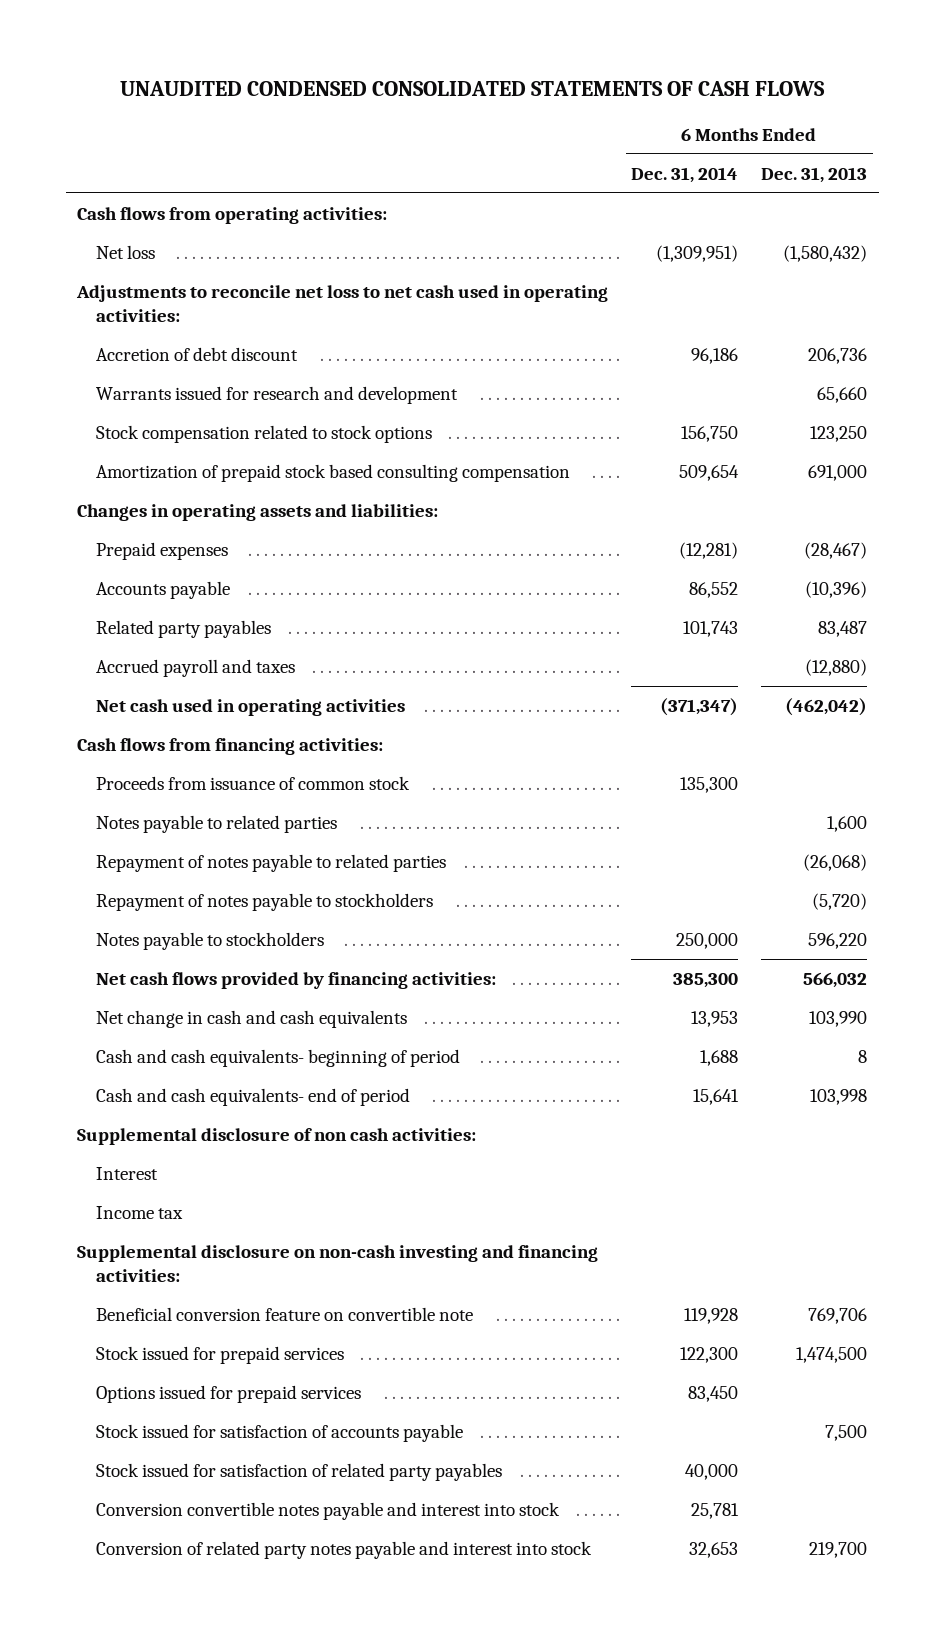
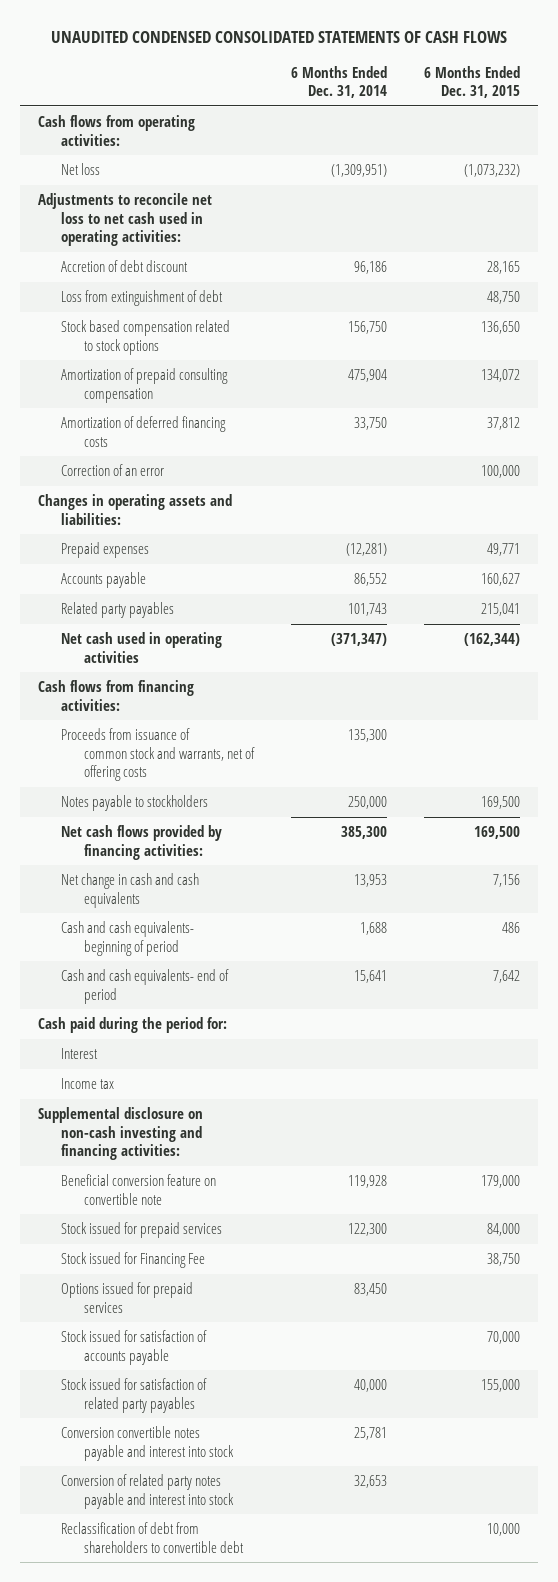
- | 6 Months Ended Dec. 31, 2014 | 6 Months Ended Dec. 31, 2013
+ | 6 Months Ended Dec. 31, 2014 | 6 Months Ended Dec. 31, 2015
- Warrants issued for research and development | | 65,660
- Stock compensation related to stock options | 156,750 | 123,250
- Amortization of prepaid stock based consulting compensation | 509,654 | 691,000
+ Loss from extinguishment of debt | | 48,750
+ Stock based compensation related to stock options | 156,750 | 136,650
+ Amortization of prepaid consulting compensation | 475,904 | 134,072
+ Amortization of deferred financing costs | 33,750 | 37,812
+ Correction of an error | | 100,000
- Accrued payroll and taxes | | (12,880)
- Proceeds from issuance of common stock | 135,300 |
- Notes payable to related parties | | 1,600
- Repayment of notes payable to related parties | | (26,068)
- Repayment of notes payable to stockholders | | (5,720)
+ Proceeds from issuance of common stock and warrants, net of offering costs | 135,300 |
- Supplemental disclosure of non cash activities:
+ Cash paid during the period for:
+ Stock issued for Financing Fee | | 38,750
+ Reclassification of debt from shareholders to convertible debt | | 10,000

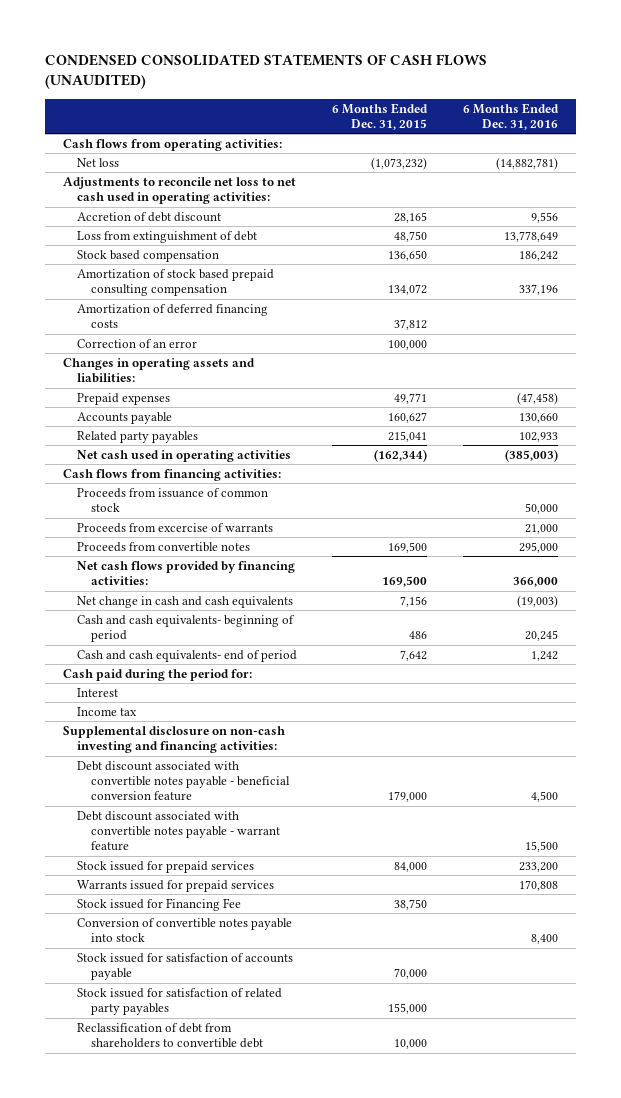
- UNAUDITED CONDENSED CONSOLIDATED STATEMENTS OF CASH FLOWS
+ CONDENSED CONSOLIDATED STATEMENTS OF CASH FLOWS (UNAUDITED)
- | 6 Months Ended Dec. 31, 2014 | 6 Months Ended Dec. 31, 2015
+ | 6 Months Ended Dec. 31, 2015 | 6 Months Ended Dec. 31, 2016
- Stock based compensation related to stock options | 156,750 | 136,650
- Amortization of prepaid consulting compensation | 475,904 | 134,072
+ Stock based compensation | 136,650 | 186,242
+ Amortization of stock based prepaid consulting compensation | 134,072 | 337,196
- Proceeds from issuance of common stock and warrants, net of offering costs | 135,300 |
- Notes payable to stockholders | 250,000 | 169,500
+ Proceeds from issuance of common stock | | 50,000
+ Proceeds from excercise of warrants | | 21,000
+ Proceeds from convertible notes | 169,500 | 295,000
- Beneficial conversion feature on convertible note | 119,928 | 179,000
+ Debt discount associated with convertible notes payable - beneficial conversion feature | 179,000 | 4,500
+ Debt discount associated with convertible notes payable - warrant feature | | 15,500
+ Warrants issued for prepaid services | | 170,808
- Options issued for prepaid services | 83,450 |
+ Conversion of convertible notes payable into stock | | 8,400
- Conversion convertible notes payable and interest into stock | 25,781 |
- Conversion of related party notes payable and interest into stock | 32,653 |

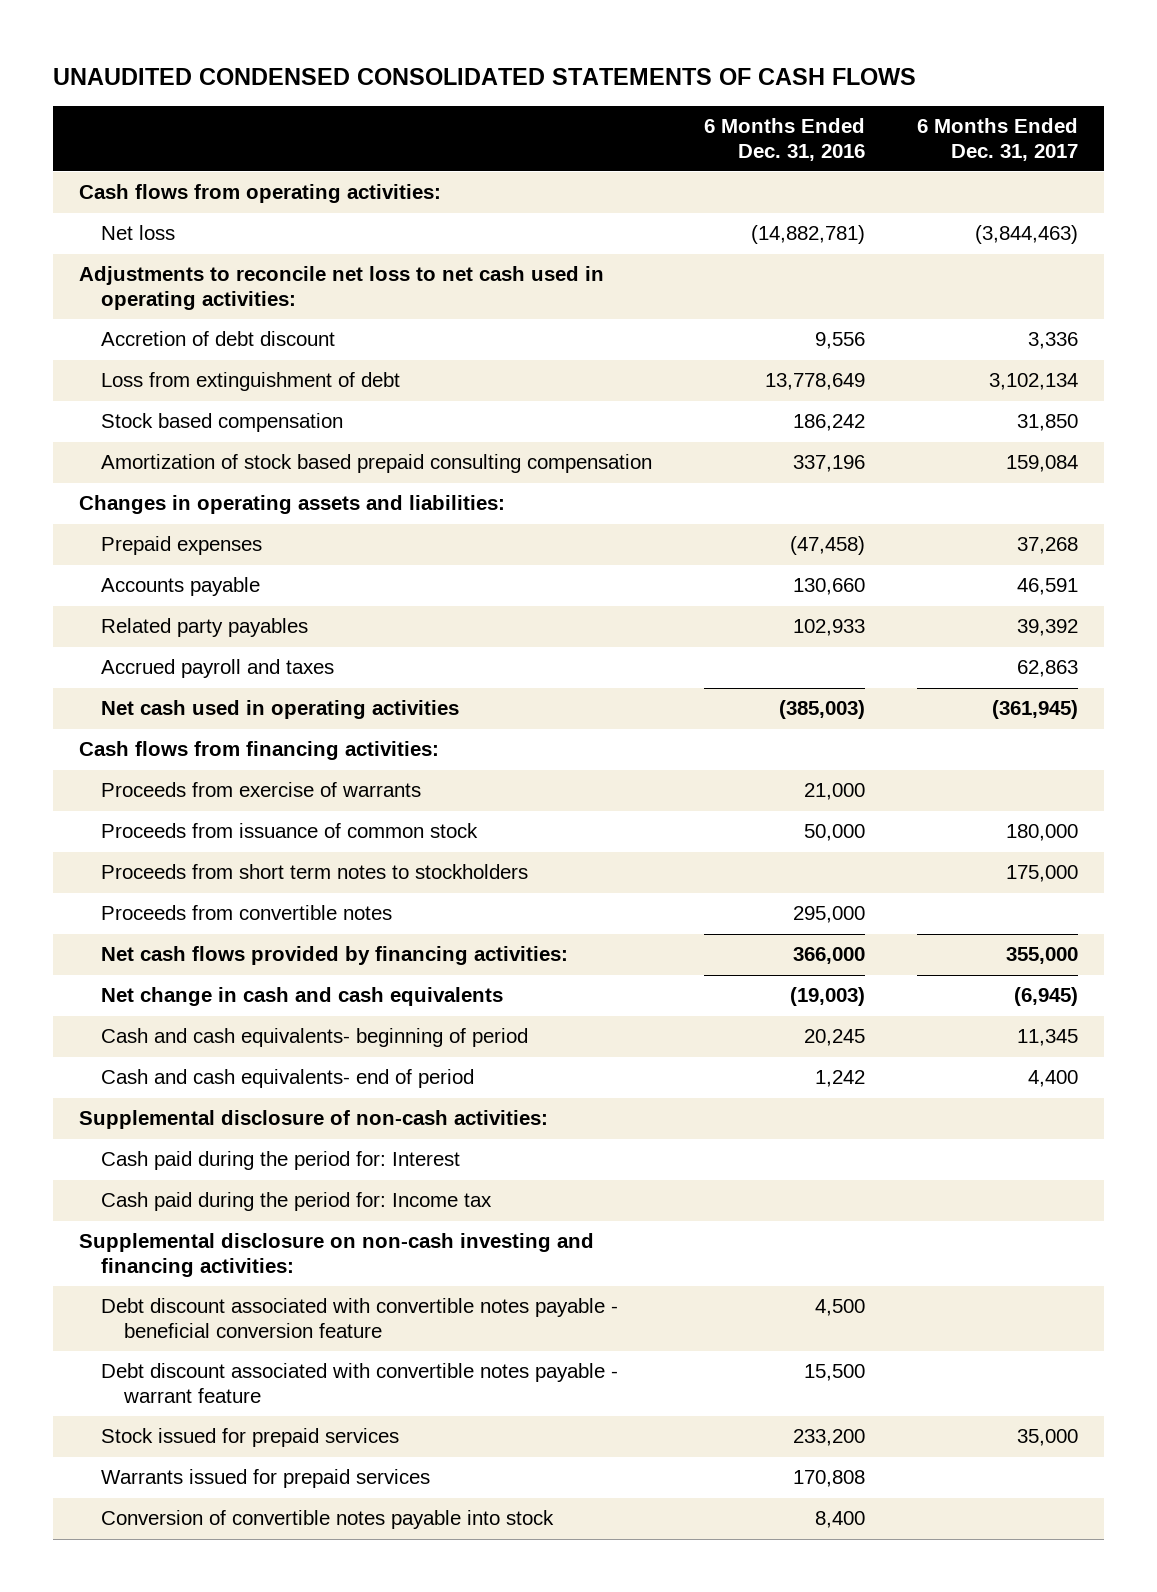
- CONDENSED CONSOLIDATED STATEMENTS OF CASH FLOWS (UNAUDITED)
+ UNAUDITED CONDENSED CONSOLIDATED STATEMENTS OF CASH FLOWS
- | 6 Months Ended Dec. 31, 2015 | 6 Months Ended Dec. 31, 2016
+ | 6 Months Ended Dec. 31, 2016 | 6 Months Ended Dec. 31, 2017
- Amortization of deferred financing costs | 37,812 |
- Correction of an error | 100,000 |
+ Accrued payroll and taxes | | 62,863
+ Proceeds from exercise of warrants | 21,000 |
- Proceeds from excercise of warrants | | 21,000
+ Proceeds from short term notes to stockholders | | 175,000
- Cash paid during the period for:
- Interest
- Income tax
+ Supplemental disclosure of non-cash activities:
+ Cash paid during the period for: Interest
+ Cash paid during the period for: Income tax
- Stock issued for Financing Fee | 38,750 |
- Stock issued for satisfaction of accounts payable | 70,000 |
- Stock issued for satisfaction of related party payables | 155,000 |
- Reclassification of debt from shareholders to convertible debt | 10,000 |

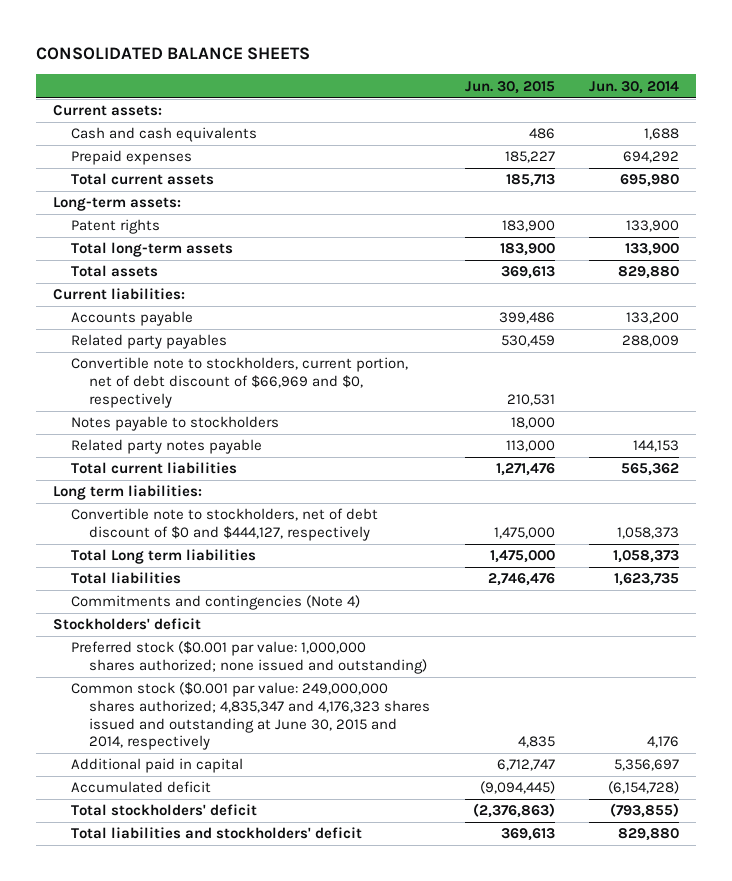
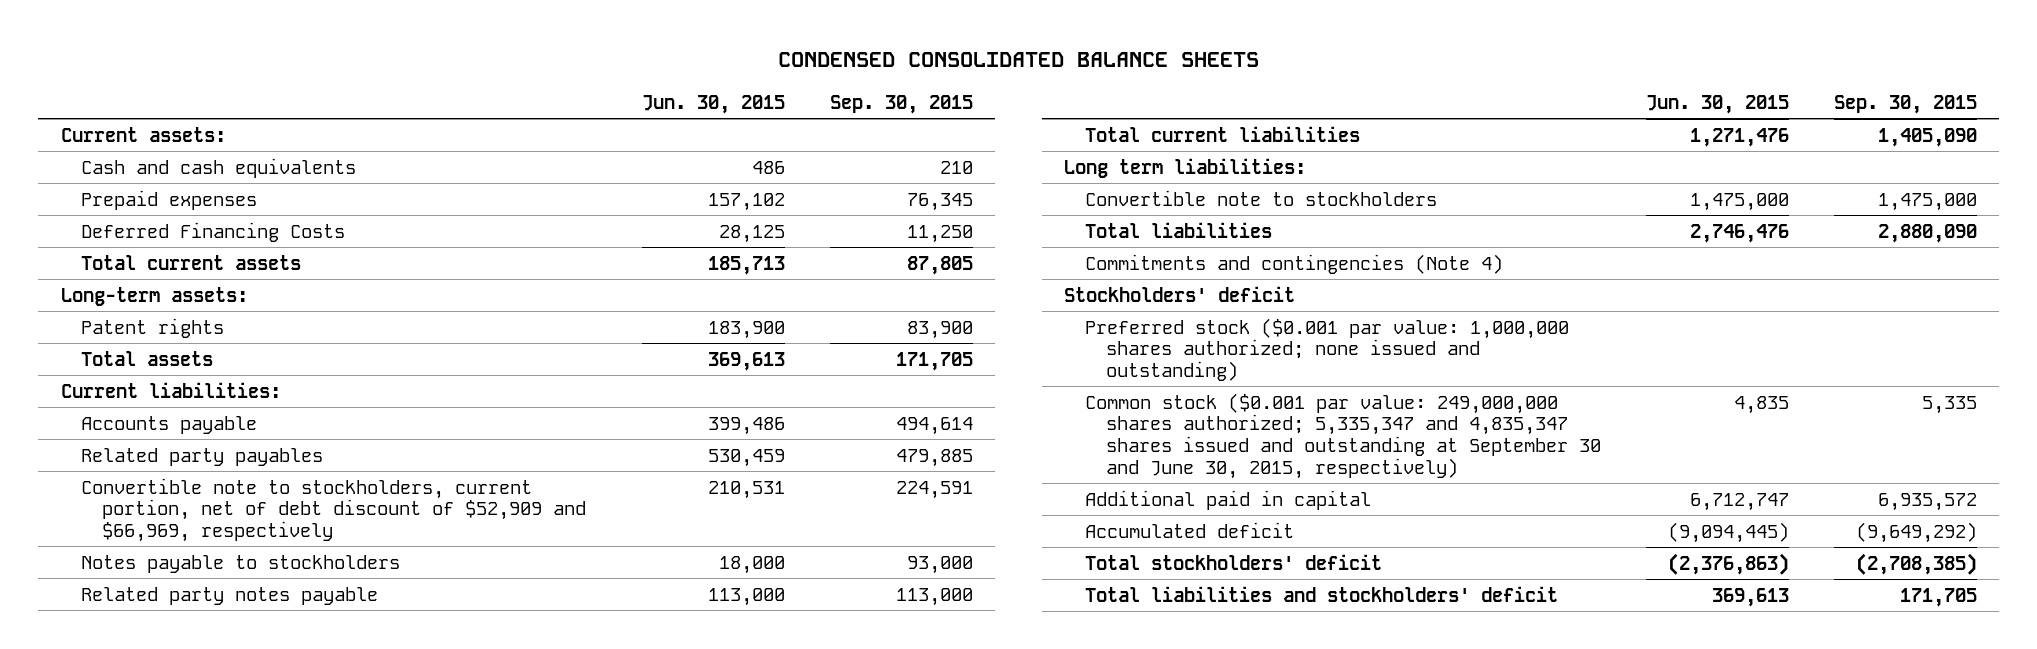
- CONSOLIDATED BALANCE SHEETS
+ CONDENSED CONSOLIDATED BALANCE SHEETS
- | Jun. 30, 2015 | Jun. 30, 2014
+ | Jun. 30, 2015 | Sep. 30, 2015
- Prepaid expenses | 185,227 | 694,292
+ Prepaid expenses | 157,102 | 76,345
+ Deferred Financing Costs | 28,125 | 11,250
- Total long-term assets | 183,900 | 133,900
- Convertible note to stockholders, current portion, net of debt discount of $66,969 and $0, respectively | 210,531 |
+ Convertible note to stockholders, current portion, net of debt discount of $52,909 and $66,969, respectively | 210,531 | 224,591
- Convertible note to stockholders, net of debt discount of $0 and $444,127, respectively | 1,475,000 | 1,058,373
- Total Long term liabilities | 1,475,000 | 1,058,373
+ Convertible note to stockholders | 1,475,000 | 1,475,000
- Common stock ($0.001 par value: 249,000,000 shares authorized; 4,835,347 and 4,176,323 shares issued and outstanding at June 30, 2015 and 2014, respectively | 4,835 | 4,176
+ Common stock ($0.001 par value: 249,000,000 shares authorized; 5,335,347 and 4,835,347 shares issued and outstanding at September 30 and June 30, 2015, respectively) | 4,835 | 5,335

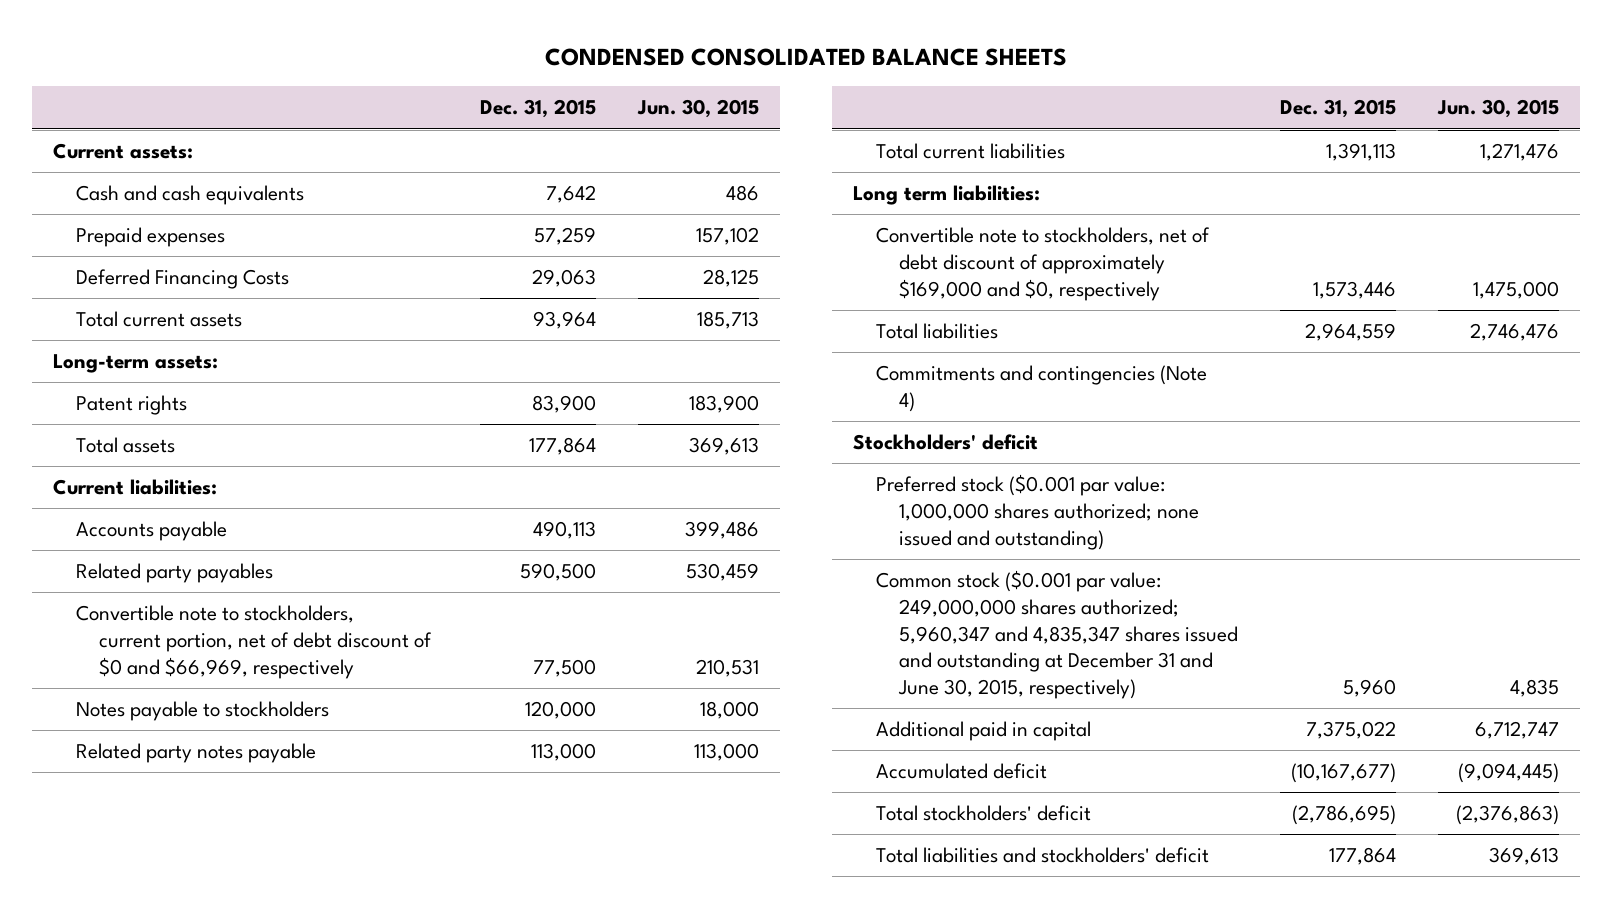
- | Jun. 30, 2015 | Sep. 30, 2015
+ | Dec. 31, 2015 | Jun. 30, 2015
- Convertible note to stockholders, current portion, net of debt discount of $52,909 and $66,969, respectively | 210,531 | 224,591
+ Convertible note to stockholders, current portion, net of debt discount of $0 and $66,969, respectively | 77,500 | 210,531
- Convertible note to stockholders | 1,475,000 | 1,475,000
+ Convertible note to stockholders, net of debt discount of approximately $169,000 and $0, respectively | 1,573,446 | 1,475,000
- Common stock ($0.001 par value: 249,000,000 shares authorized; 5,335,347 and 4,835,347 shares issued and outstanding at September 30 and June 30, 2015, respectively) | 4,835 | 5,335
+ Common stock ($0.001 par value: 249,000,000 shares authorized; 5,960,347 and 4,835,347 shares issued and outstanding at December 31 and June 30, 2015, respectively) | 5,960 | 4,835

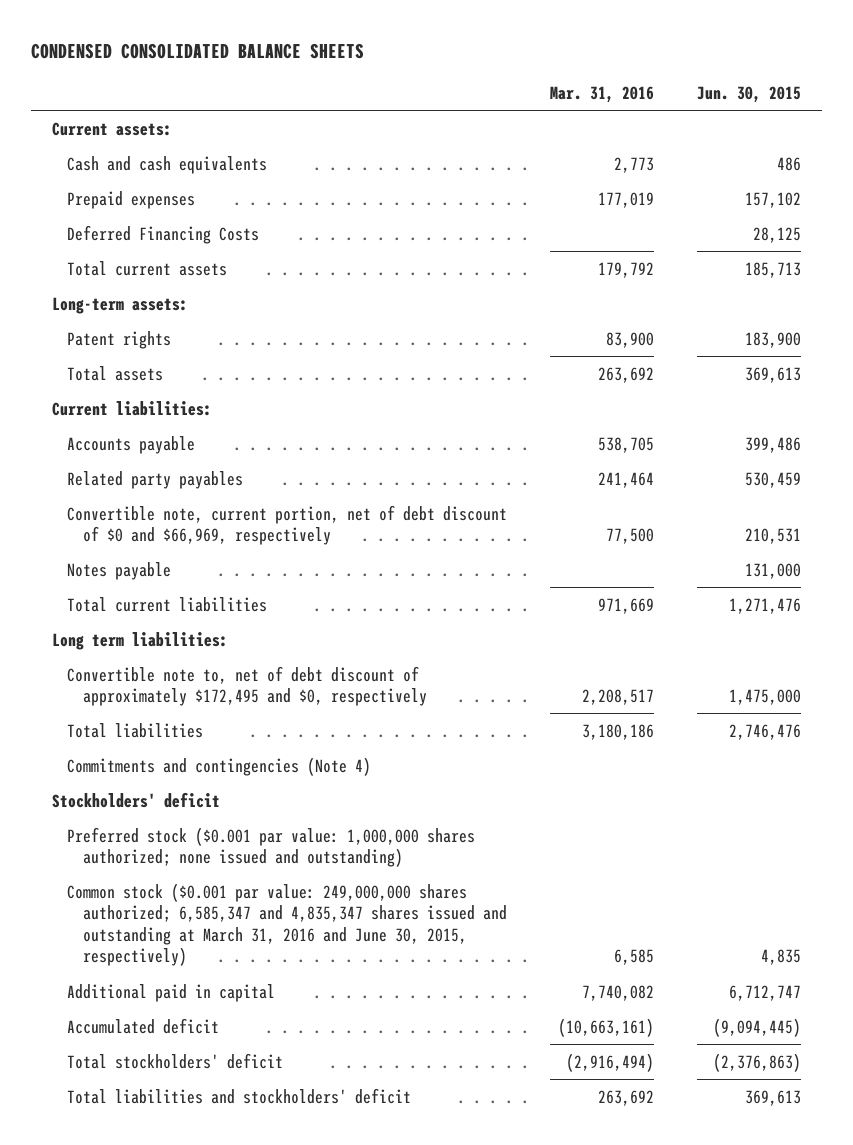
- | Dec. 31, 2015 | Jun. 30, 2015
+ | Mar. 31, 2016 | Jun. 30, 2015
- Convertible note to stockholders, current portion, net of debt discount of $0 and $66,969, respectively | 77,500 | 210,531
- Notes payable to stockholders | 120,000 | 18,000
- Related party notes payable | 113,000 | 113,000
+ Convertible note, current portion, net of debt discount of $0 and $66,969, respectively | 77,500 | 210,531
+ Notes payable | | 131,000
- Convertible note to stockholders, net of debt discount of approximately $169,000 and $0, respectively | 1,573,446 | 1,475,000
+ Convertible note to, net of debt discount of approximately $172,495 and $0, respectively | 2,208,517 | 1,475,000
- Common stock ($0.001 par value: 249,000,000 shares authorized; 5,960,347 and 4,835,347 shares issued and outstanding at December 31 and June 30, 2015, respectively) | 5,960 | 4,835
+ Common stock ($0.001 par value: 249,000,000 shares authorized; 6,585,347 and 4,835,347 shares issued and outstanding at March 31, 2016 and June 30, 2015, respectively) | 6,585 | 4,835

